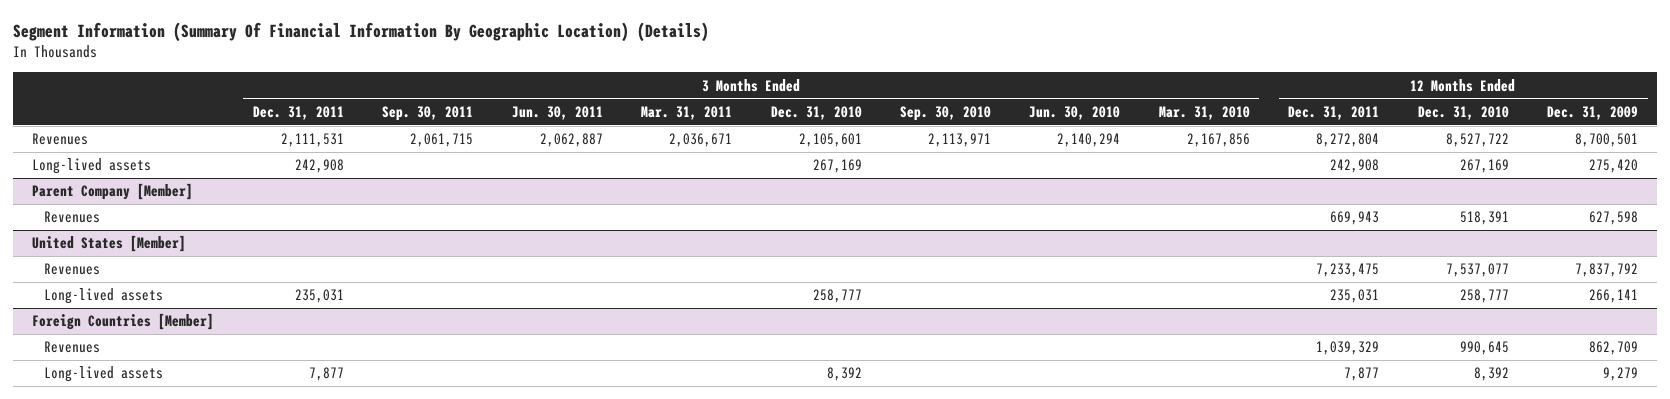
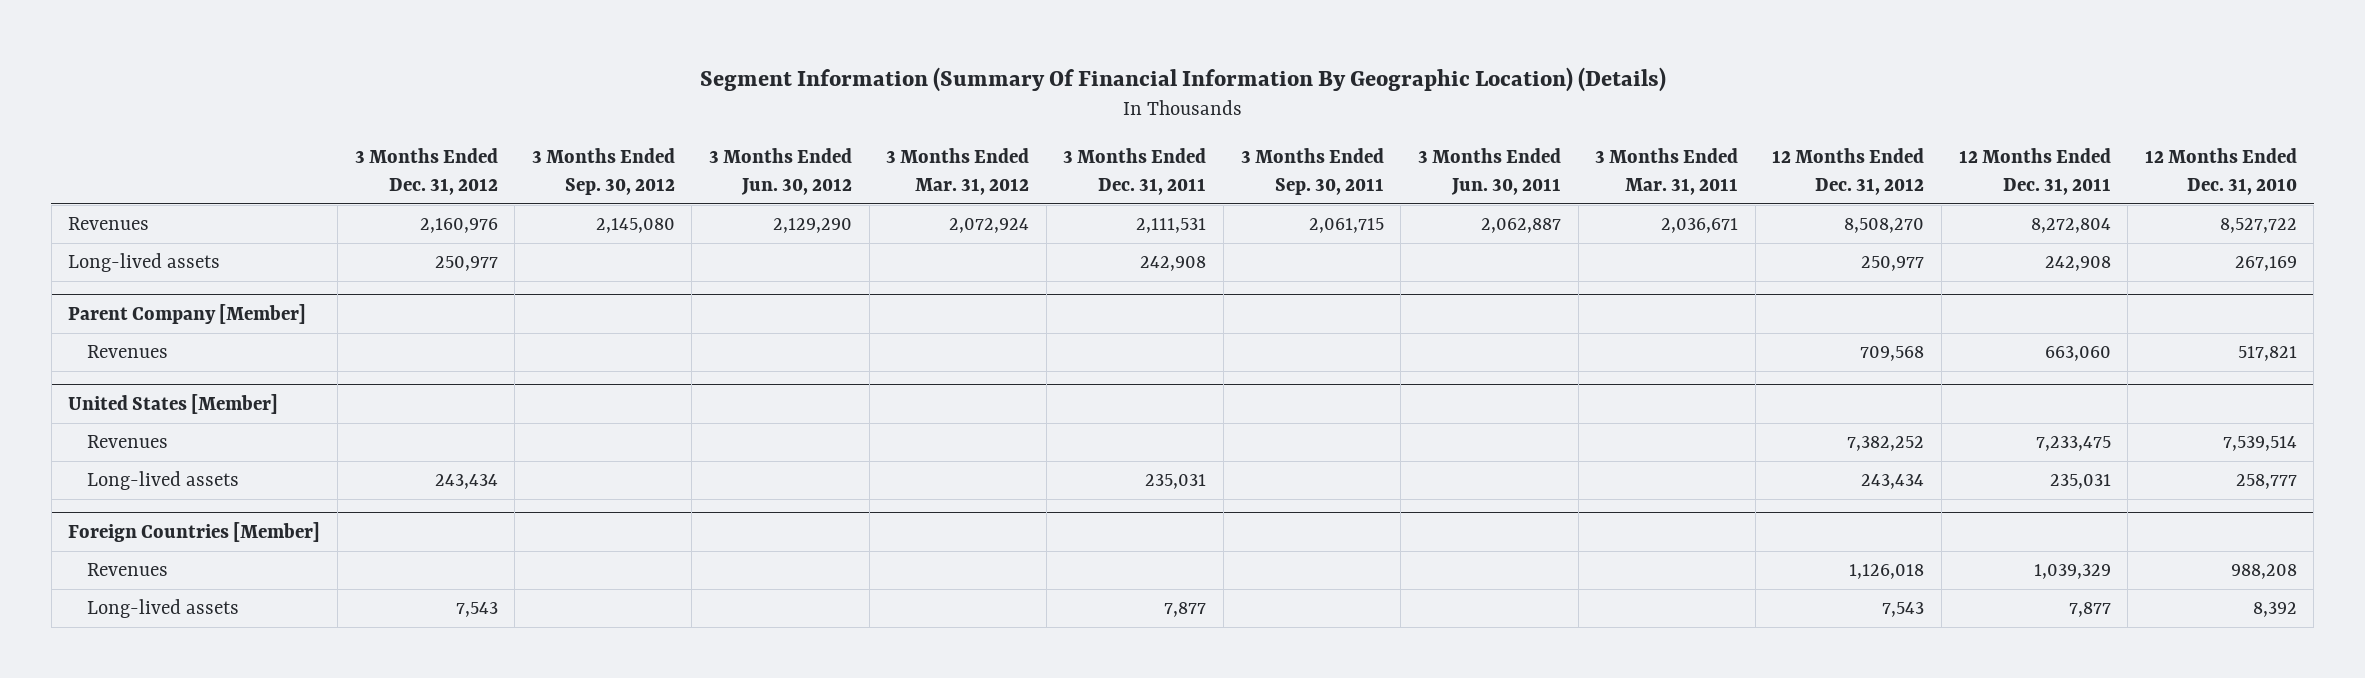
- | 3 Months Ended Dec. 31, 2011 | 3 Months Ended Sep. 30, 2011 | 3 Months Ended Jun. 30, 2011 | 3 Months Ended Mar. 31, 2011 | 3 Months Ended Dec. 31, 2010 | 3 Months Ended Sep. 30, 2010 | 3 Months Ended Jun. 30, 2010 | 3 Months Ended Mar. 31, 2010 | 12 Months Ended Dec. 31, 2011 | 12 Months Ended Dec. 31, 2010 | 12 Months Ended Dec. 31, 2009
+ | 3 Months Ended Dec. 31, 2012 | 3 Months Ended Sep. 30, 2012 | 3 Months Ended Jun. 30, 2012 | 3 Months Ended Mar. 31, 2012 | 3 Months Ended Dec. 31, 2011 | 3 Months Ended Sep. 30, 2011 | 3 Months Ended Jun. 30, 2011 | 3 Months Ended Mar. 31, 2011 | 12 Months Ended Dec. 31, 2012 | 12 Months Ended Dec. 31, 2011 | 12 Months Ended Dec. 31, 2010
@ Parent Company [Member]
- Revenues | | | | | | | | | 669,943 | 518,391 | 627,598
+ Revenues | | | | | | | | | 709,568 | 663,060 | 517,821
@ United States [Member]
- Revenues | | | | | | | | | 7,233,475 | 7,537,077 | 7,837,792
+ Revenues | | | | | | | | | 7,382,252 | 7,233,475 | 7,539,514
@ Foreign Countries [Member]
- Revenues | | | | | | | | | 1,039,329 | 990,645 | 862,709
+ Revenues | | | | | | | | | 1,126,018 | 1,039,329 | 988,208

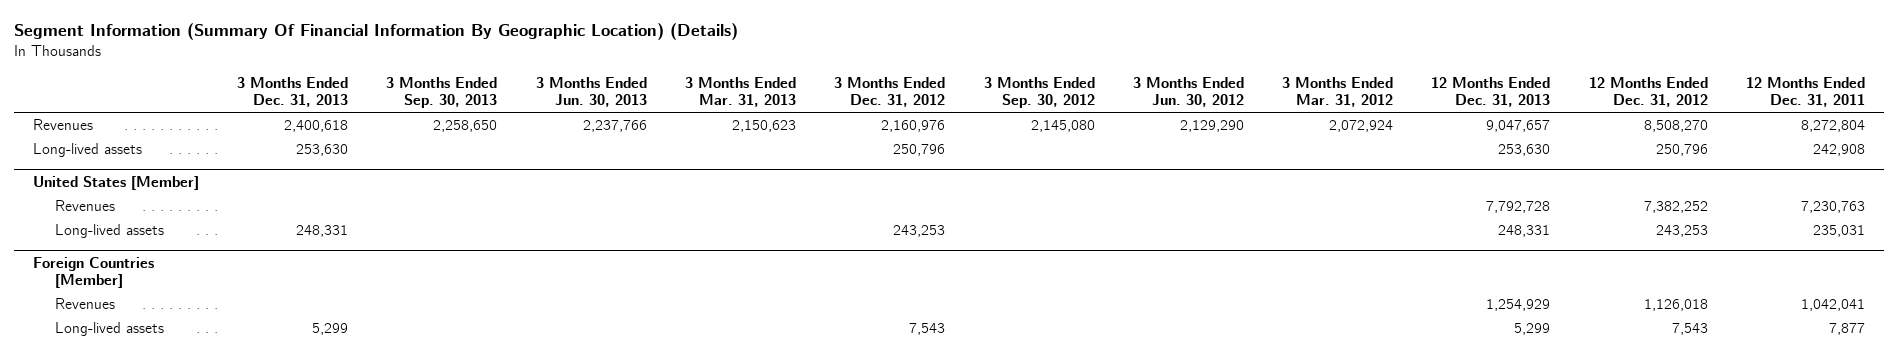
- | 3 Months Ended Dec. 31, 2012 | 3 Months Ended Sep. 30, 2012 | 3 Months Ended Jun. 30, 2012 | 3 Months Ended Mar. 31, 2012 | 3 Months Ended Dec. 31, 2011 | 3 Months Ended Sep. 30, 2011 | 3 Months Ended Jun. 30, 2011 | 3 Months Ended Mar. 31, 2011 | 12 Months Ended Dec. 31, 2012 | 12 Months Ended Dec. 31, 2011 | 12 Months Ended Dec. 31, 2010
+ | 3 Months Ended Dec. 31, 2013 | 3 Months Ended Sep. 30, 2013 | 3 Months Ended Jun. 30, 2013 | 3 Months Ended Mar. 31, 2013 | 3 Months Ended Dec. 31, 2012 | 3 Months Ended Sep. 30, 2012 | 3 Months Ended Jun. 30, 2012 | 3 Months Ended Mar. 31, 2012 | 12 Months Ended Dec. 31, 2013 | 12 Months Ended Dec. 31, 2012 | 12 Months Ended Dec. 31, 2011
- Long-lived assets | 250,977 | | | | 242,908 | | | | 250,977 | 242,908 | 267,169
- Parent Company [Member]
- Revenues | | | | | | | | | 709,568 | 663,060 | 517,821
+ Long-lived assets | 253,630 | | | | 250,796 | | | | 253,630 | 250,796 | 242,908
@ United States [Member]
- Revenues | | | | | | | | | 7,382,252 | 7,233,475 | 7,539,514
- Long-lived assets | 243,434 | | | | 235,031 | | | | 243,434 | 235,031 | 258,777
+ Revenues | | | | | | | | | 7,792,728 | 7,382,252 | 7,230,763
+ Long-lived assets | 248,331 | | | | 243,253 | | | | 248,331 | 243,253 | 235,031
@ Foreign Countries [Member]
- Revenues | | | | | | | | | 1,126,018 | 1,039,329 | 988,208
+ Revenues | | | | | | | | | 1,254,929 | 1,126,018 | 1,042,041

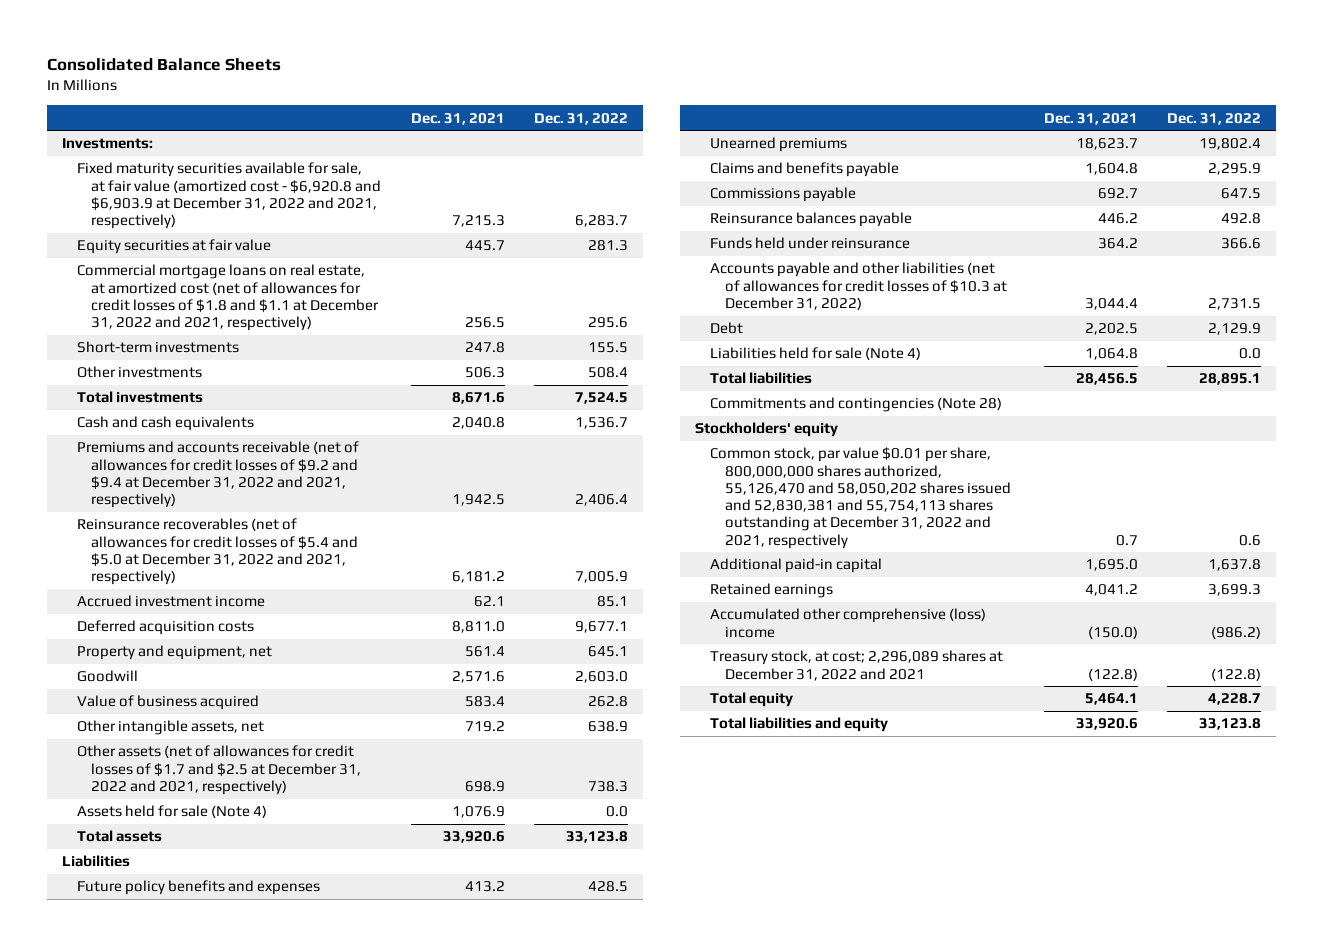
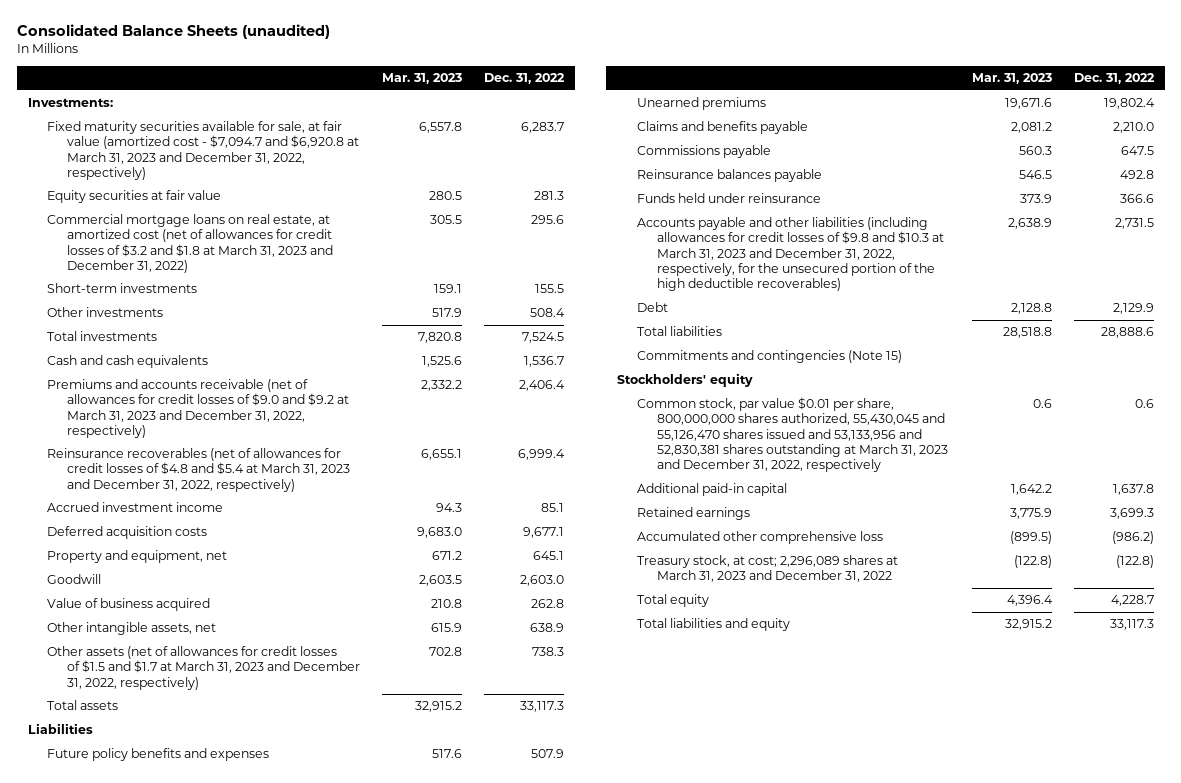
- Consolidated Balance Sheets
+ Consolidated Balance Sheets (unaudited)
- | Dec. 31, 2021 | Dec. 31, 2022
+ | Mar. 31, 2023 | Dec. 31, 2022
- Fixed maturity securities available for sale, at fair value (amortized cost - $6,920.8 and $6,903.9 at December 31, 2022 and 2021, respectively) | 7,215.3 | 6,283.7
+ Fixed maturity securities available for sale, at fair value (amortized cost - $7,094.7 and $6,920.8 at March 31, 2023 and December 31, 2022, respectively) | 6,557.8 | 6,283.7
- Commercial mortgage loans on real estate, at amortized cost (net of allowances for credit losses of $1.8 and $1.1 at December 31, 2022 and 2021, respectively) | 256.5 | 295.6
+ Commercial mortgage loans on real estate, at amortized cost (net of allowances for credit losses of $3.2 and $1.8 at March 31, 2023 and December 31, 2022) | 305.5 | 295.6
- Premiums and accounts receivable (net of allowances for credit losses of $9.2 and $9.4 at December 31, 2022 and 2021, respectively) | 1,942.5 | 2,406.4
- Reinsurance recoverables (net of allowances for credit losses of $5.4 and $5.0 at December 31, 2022 and 2021, respectively) | 6,181.2 | 7,005.9
+ Premiums and accounts receivable (net of allowances for credit losses of $9.0 and $9.2 at March 31, 2023 and December 31, 2022, respectively) | 2,332.2 | 2,406.4
+ Reinsurance recoverables (net of allowances for credit losses of $4.8 and $5.4 at March 31, 2023 and December 31, 2022, respectively) | 6,655.1 | 6,999.4
- Other assets (net of allowances for credit losses of $1.7 and $2.5 at December 31, 2022 and 2021, respectively) | 698.9 | 738.3
- Assets held for sale (Note 4) | 1,076.9 | 0.0
- Total assets | 33,920.6 | 33,123.8
+ Other assets (net of allowances for credit losses of $1.5 and $1.7 at March 31, 2023 and December 31, 2022, respectively) | 702.8 | 738.3
+ Total assets | 32,915.2 | 33,117.3
- Future policy benefits and expenses | 413.2 | 428.5
+ Future policy benefits and expenses | 517.6 | 507.9
- Claims and benefits payable | 1,604.8 | 2,295.9
+ Claims and benefits payable | 2,081.2 | 2,210.0
- Accounts payable and other liabilities (net of allowances for credit losses of $10.3 at December 31, 2022) | 3,044.4 | 2,731.5
+ Accounts payable and other liabilities (including allowances for credit losses of $9.8 and $10.3 at March 31, 2023 and December 31, 2022, respectively, for the unsecured portion of the high deductible recoverables) | 2,638.9 | 2,731.5
- Liabilities held for sale (Note 4) | 1,064.8 | 0.0
- Total liabilities | 28,456.5 | 28,895.1
- Commitments and contingencies (Note 28)
+ Total liabilities | 28,518.8 | 28,888.6
+ Commitments and contingencies (Note 15)
- Common stock, par value $0.01 per share, 800,000,000 shares authorized, 55,126,470 and 58,050,202 shares issued and 52,830,381 and 55,754,113 shares outstanding at December 31, 2022 and 2021, respectively | 0.7 | 0.6
+ Common stock, par value $0.01 per share, 800,000,000 shares authorized, 55,430,045 and 55,126,470 shares issued and 53,133,956 and 52,830,381 shares outstanding at March 31, 2023 and December 31, 2022, respectively | 0.6 | 0.6
- Accumulated other comprehensive (loss) income | (150.0) | (986.2)
- Treasury stock, at cost; 2,296,089 shares at December 31, 2022 and 2021 | (122.8) | (122.8)
+ Accumulated other comprehensive loss | (899.5) | (986.2)
+ Treasury stock, at cost; 2,296,089 shares at March 31, 2023 and December 31, 2022 | (122.8) | (122.8)
- Total liabilities and equity | 33,920.6 | 33,123.8
+ Total liabilities and equity | 32,915.2 | 33,117.3

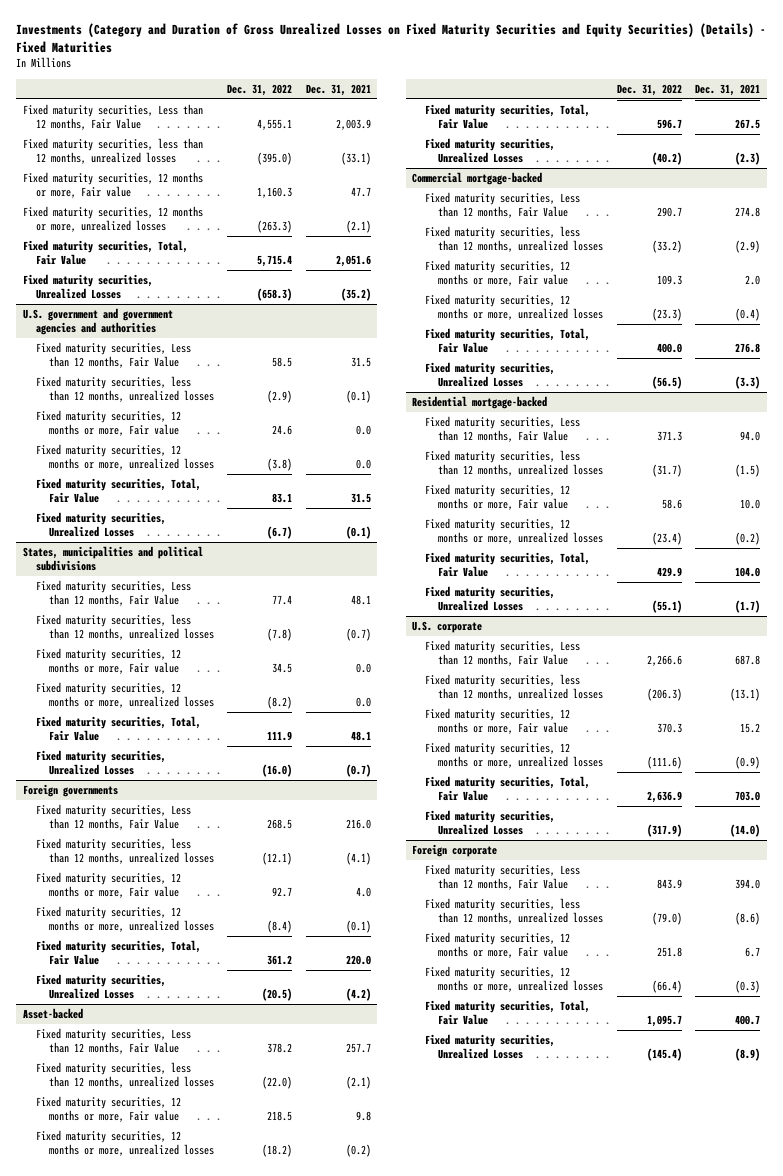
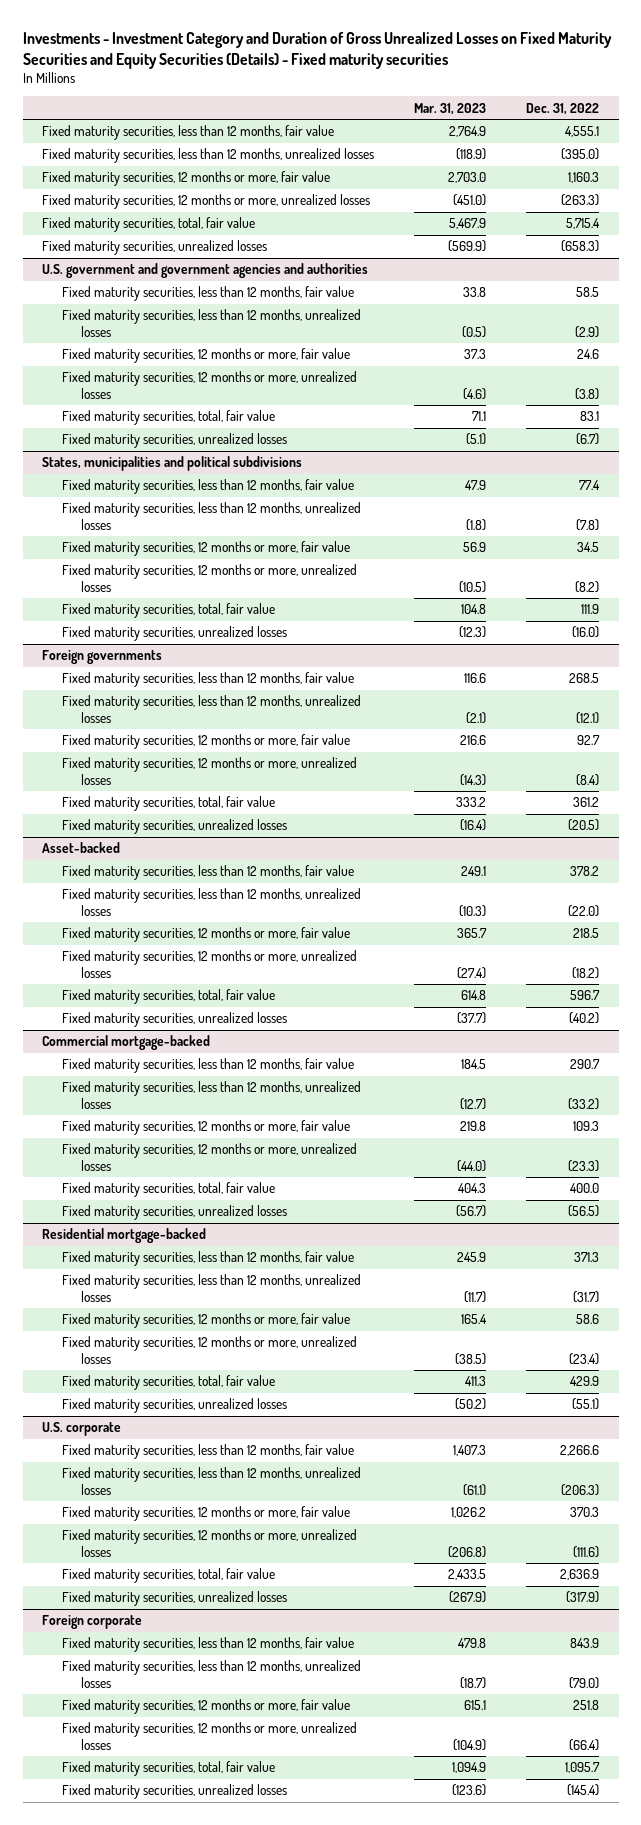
- Investments (Category and Duration of Gross Unrealized Losses on Fixed Maturity Securities and Equity Securities) (Details) - Fixed Maturities
+ Investments - Investment Category and Duration of Gross Unrealized Losses on Fixed Maturity Securities and Equity Securities (Details) - Fixed maturity securities
- | Dec. 31, 2022 | Dec. 31, 2021
+ | Mar. 31, 2023 | Dec. 31, 2022
- Fixed maturity securities, Less than 12 months, Fair Value | 4,555.1 | 2,003.9
+ Fixed maturity securities, less than 12 months, fair value | 2,764.9 | 4,555.1
- Fixed maturity securities, 12 months or more, Fair value | 1,160.3 | 47.7
+ Fixed maturity securities, 12 months or more, fair value | 2,703.0 | 1,160.3
- Fixed maturity securities, Total, Fair Value | 5,715.4 | 2,051.6
- Fixed maturity securities, Unrealized Losses | (658.3) | (35.2)
+ Fixed maturity securities, total, fair value | 5,467.9 | 5,715.4
+ Fixed maturity securities, unrealized losses | (569.9) | (658.3)
@ U.S. government and government agencies and authorities
- Fixed maturity securities, Less than 12 months, Fair Value | 58.5 | 31.5
+ Fixed maturity securities, less than 12 months, fair value | 33.8 | 58.5
- Fixed maturity securities, 12 months or more, Fair value | 24.6 | 0.0
+ Fixed maturity securities, 12 months or more, fair value | 37.3 | 24.6
- Fixed maturity securities, Total, Fair Value | 83.1 | 31.5
- Fixed maturity securities, Unrealized Losses | (6.7) | (0.1)
+ Fixed maturity securities, total, fair value | 71.1 | 83.1
+ Fixed maturity securities, unrealized losses | (5.1) | (6.7)
@ States, municipalities and political subdivisions
- Fixed maturity securities, Less than 12 months, Fair Value | 77.4 | 48.1
+ Fixed maturity securities, less than 12 months, fair value | 47.9 | 77.4
- Fixed maturity securities, 12 months or more, Fair value | 34.5 | 0.0
+ Fixed maturity securities, 12 months or more, fair value | 56.9 | 34.5
- Fixed maturity securities, Total, Fair Value | 111.9 | 48.1
- Fixed maturity securities, Unrealized Losses | (16.0) | (0.7)
+ Fixed maturity securities, total, fair value | 104.8 | 111.9
+ Fixed maturity securities, unrealized losses | (12.3) | (16.0)
@ Foreign governments
- Fixed maturity securities, Less than 12 months, Fair Value | 268.5 | 216.0
+ Fixed maturity securities, less than 12 months, fair value | 116.6 | 268.5
- Fixed maturity securities, 12 months or more, Fair value | 92.7 | 4.0
+ Fixed maturity securities, 12 months or more, fair value | 216.6 | 92.7
- Fixed maturity securities, Total, Fair Value | 361.2 | 220.0
- Fixed maturity securities, Unrealized Losses | (20.5) | (4.2)
+ Fixed maturity securities, total, fair value | 333.2 | 361.2
+ Fixed maturity securities, unrealized losses | (16.4) | (20.5)
@ Asset-backed
- Fixed maturity securities, Less than 12 months, Fair Value | 378.2 | 257.7
+ Fixed maturity securities, less than 12 months, fair value | 249.1 | 378.2
- Fixed maturity securities, 12 months or more, Fair value | 218.5 | 9.8
+ Fixed maturity securities, 12 months or more, fair value | 365.7 | 218.5
- Fixed maturity securities, Total, Fair Value | 596.7 | 267.5
- Fixed maturity securities, Unrealized Losses | (40.2) | (2.3)
+ Fixed maturity securities, total, fair value | 614.8 | 596.7
+ Fixed maturity securities, unrealized losses | (37.7) | (40.2)
@ Commercial mortgage-backed
- Fixed maturity securities, Less than 12 months, Fair Value | 290.7 | 274.8
+ Fixed maturity securities, less than 12 months, fair value | 184.5 | 290.7
- Fixed maturity securities, 12 months or more, Fair value | 109.3 | 2.0
+ Fixed maturity securities, 12 months or more, fair value | 219.8 | 109.3
- Fixed maturity securities, Total, Fair Value | 400.0 | 276.8
- Fixed maturity securities, Unrealized Losses | (56.5) | (3.3)
+ Fixed maturity securities, total, fair value | 404.3 | 400.0
+ Fixed maturity securities, unrealized losses | (56.7) | (56.5)
@ Residential mortgage-backed
- Fixed maturity securities, Less than 12 months, Fair Value | 371.3 | 94.0
+ Fixed maturity securities, less than 12 months, fair value | 245.9 | 371.3
- Fixed maturity securities, 12 months or more, Fair value | 58.6 | 10.0
+ Fixed maturity securities, 12 months or more, fair value | 165.4 | 58.6
- Fixed maturity securities, Total, Fair Value | 429.9 | 104.0
- Fixed maturity securities, Unrealized Losses | (55.1) | (1.7)
+ Fixed maturity securities, total, fair value | 411.3 | 429.9
+ Fixed maturity securities, unrealized losses | (50.2) | (55.1)
@ U.S. corporate
- Fixed maturity securities, Less than 12 months, Fair Value | 2,266.6 | 687.8
+ Fixed maturity securities, less than 12 months, fair value | 1,407.3 | 2,266.6
- Fixed maturity securities, 12 months or more, Fair value | 370.3 | 15.2
+ Fixed maturity securities, 12 months or more, fair value | 1,026.2 | 370.3
- Fixed maturity securities, Total, Fair Value | 2,636.9 | 703.0
- Fixed maturity securities, Unrealized Losses | (317.9) | (14.0)
+ Fixed maturity securities, total, fair value | 2,433.5 | 2,636.9
+ Fixed maturity securities, unrealized losses | (267.9) | (317.9)
@ Foreign corporate
- Fixed maturity securities, Less than 12 months, Fair Value | 843.9 | 394.0
+ Fixed maturity securities, less than 12 months, fair value | 479.8 | 843.9
- Fixed maturity securities, 12 months or more, Fair value | 251.8 | 6.7
+ Fixed maturity securities, 12 months or more, fair value | 615.1 | 251.8
- Fixed maturity securities, Total, Fair Value | 1,095.7 | 400.7
- Fixed maturity securities, Unrealized Losses | (145.4) | (8.9)
+ Fixed maturity securities, total, fair value | 1,094.9 | 1,095.7
+ Fixed maturity securities, unrealized losses | (123.6) | (145.4)

